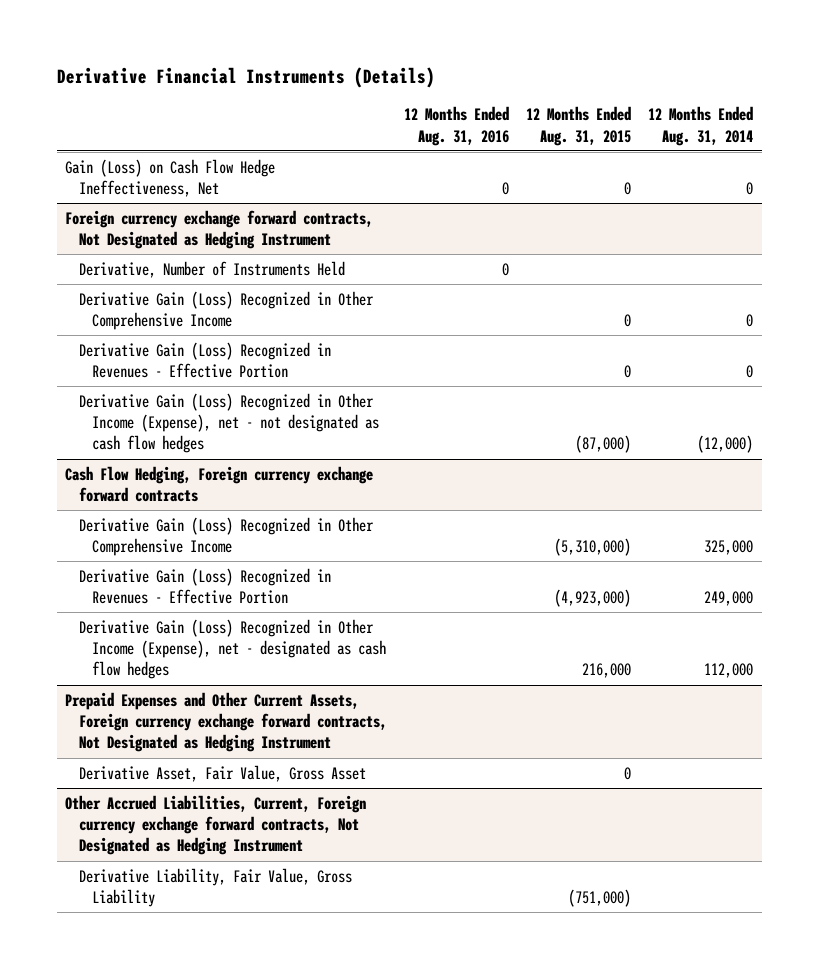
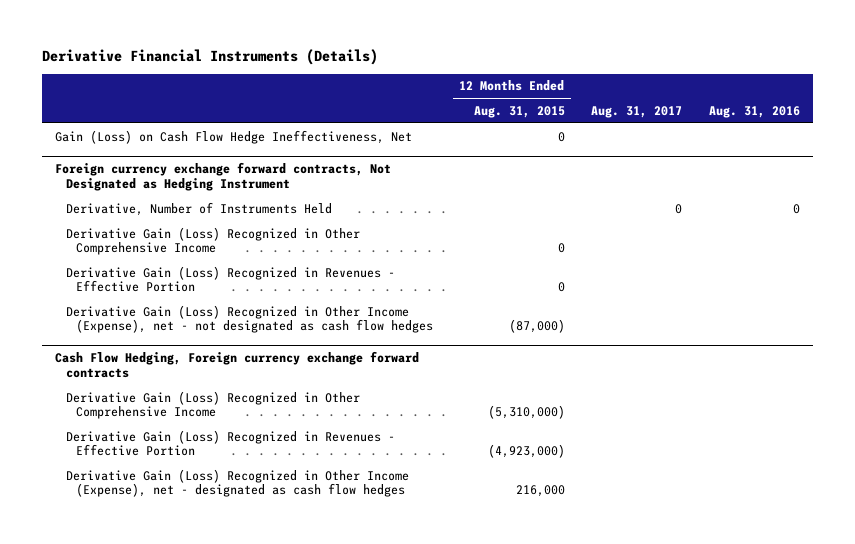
- | 12 Months Ended Aug. 31, 2016 | 12 Months Ended Aug. 31, 2015 | 12 Months Ended Aug. 31, 2014
+ | 12 Months Ended Aug. 31, 2015 | Aug. 31, 2017 | Aug. 31, 2016
- Prepaid Expenses and Other Current Assets, Foreign currency exchange forward contracts, Not Designated as Hedging Instrument
- Derivative Asset, Fair Value, Gross Asset | | 0 |
- Other Accrued Liabilities, Current, Foreign currency exchange forward contracts, Not Designated as Hedging Instrument
- Derivative Liability, Fair Value, Gross Liability | | (751,000) |

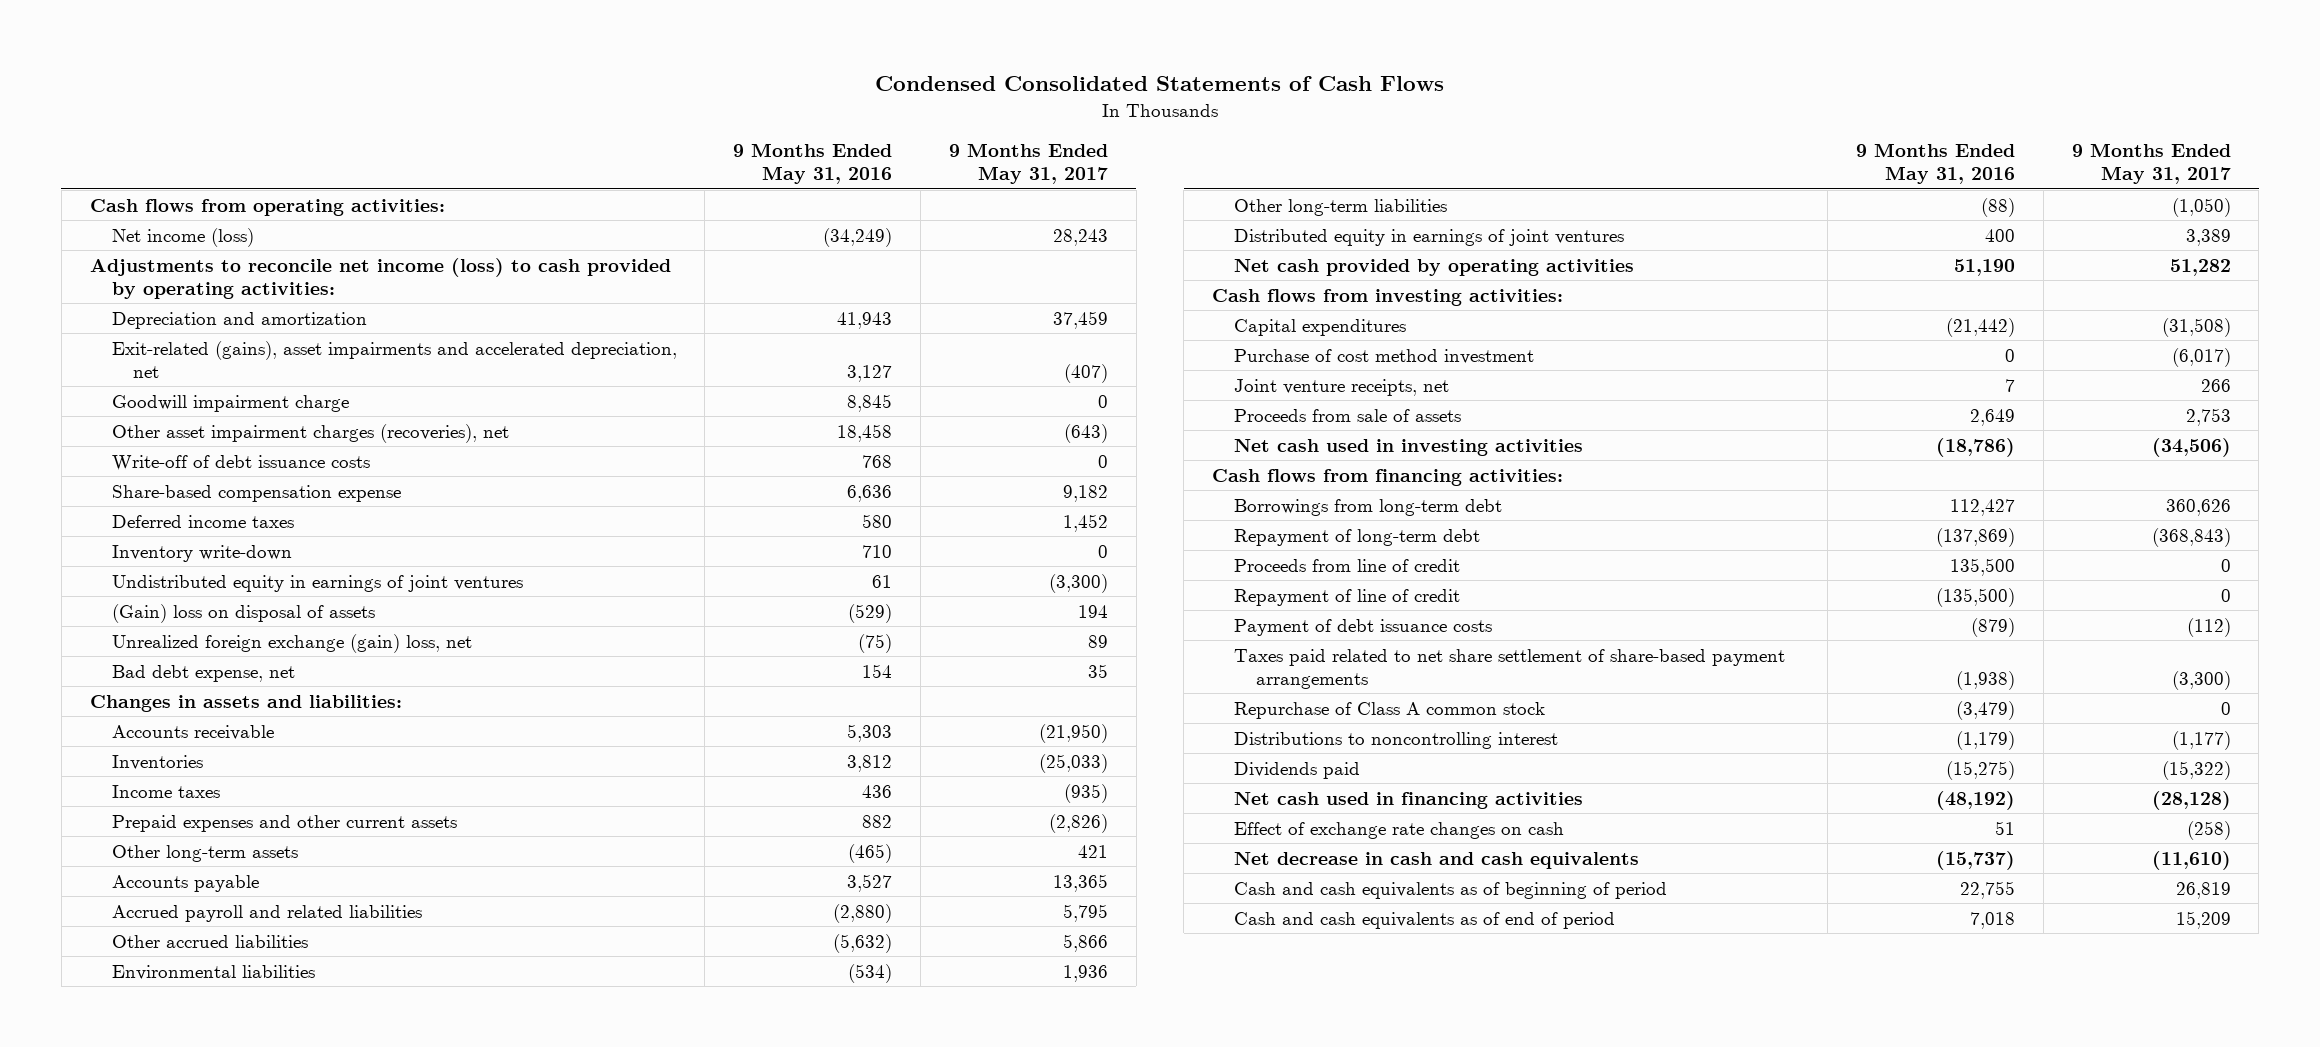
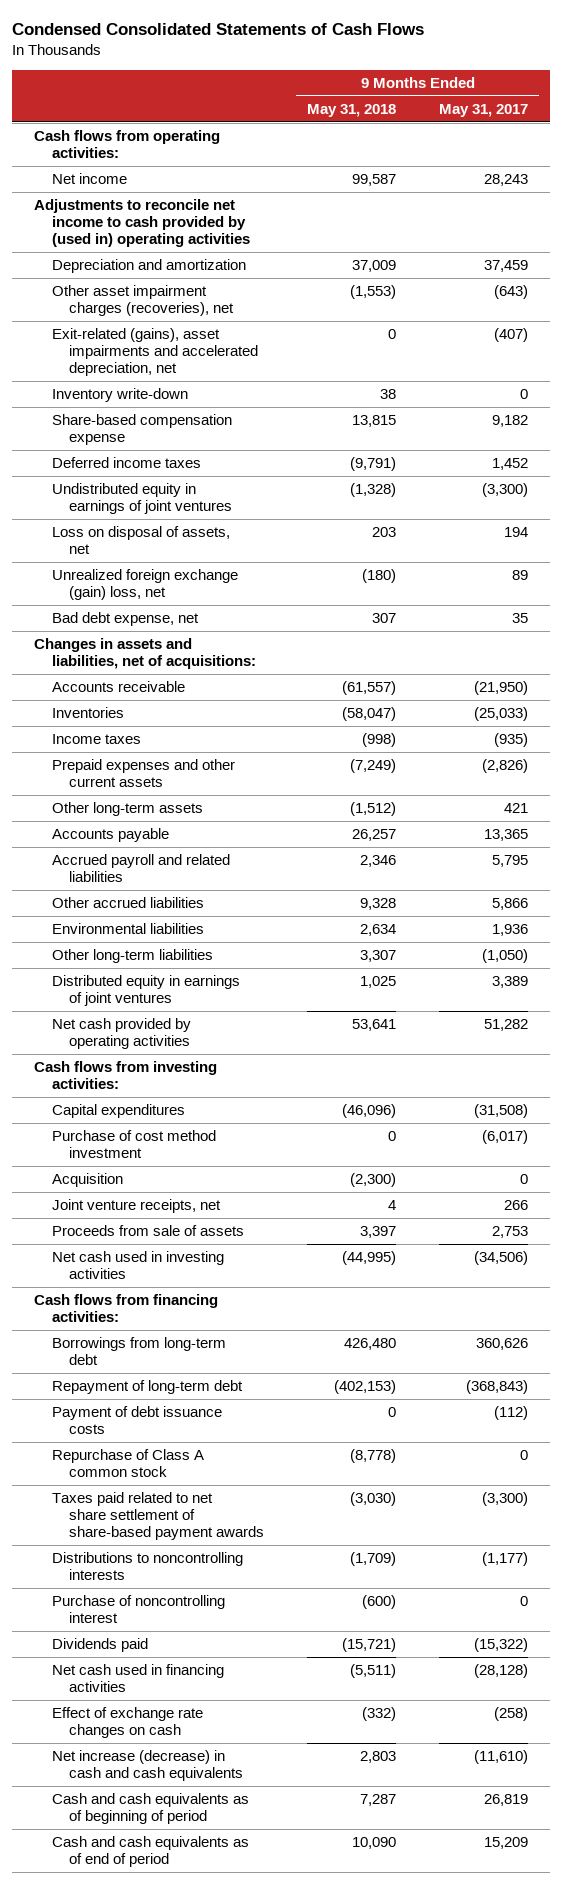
- | 9 Months Ended May 31, 2016 | 9 Months Ended May 31, 2017
+ | 9 Months Ended May 31, 2018 | 9 Months Ended May 31, 2017
- Net income (loss) | (34,249) | 28,243
- Adjustments to reconcile net income (loss) to cash provided by operating activities:
+ Net income | 99,587 | 28,243
+ Adjustments to reconcile net income to cash provided by (used in) operating activities
- Goodwill impairment charge | 8,845 | 0
- Write-off of debt issuance costs | 768 | 0
moved down: Exit-related (gains), asset impairments and accelerated depreciation, net | 0 | (407)
moved up: Inventory write-down | 38 | 0
- (Gain) loss on disposal of assets | (529) | 194
+ Loss on disposal of assets, net | 203 | 194
- Changes in assets and liabilities:
+ Changes in assets and liabilities, net of acquisitions:
+ Acquisition | (2,300) | 0
- Proceeds from line of credit | 135,500 | 0
- Repayment of line of credit | (135,500) | 0
- Taxes paid related to net share settlement of share-based payment arrangements | (1,938) | (3,300)
- Distributions to noncontrolling interest | (1,179) | (1,177)
+ Taxes paid related to net share settlement of share-based payment awards | (3,030) | (3,300)
+ Distributions to noncontrolling interests | (1,709) | (1,177)
+ Purchase of noncontrolling interest | (600) | 0
- Net decrease in cash and cash equivalents | (15,737) | (11,610)
+ Net increase (decrease) in cash and cash equivalents | 2,803 | (11,610)

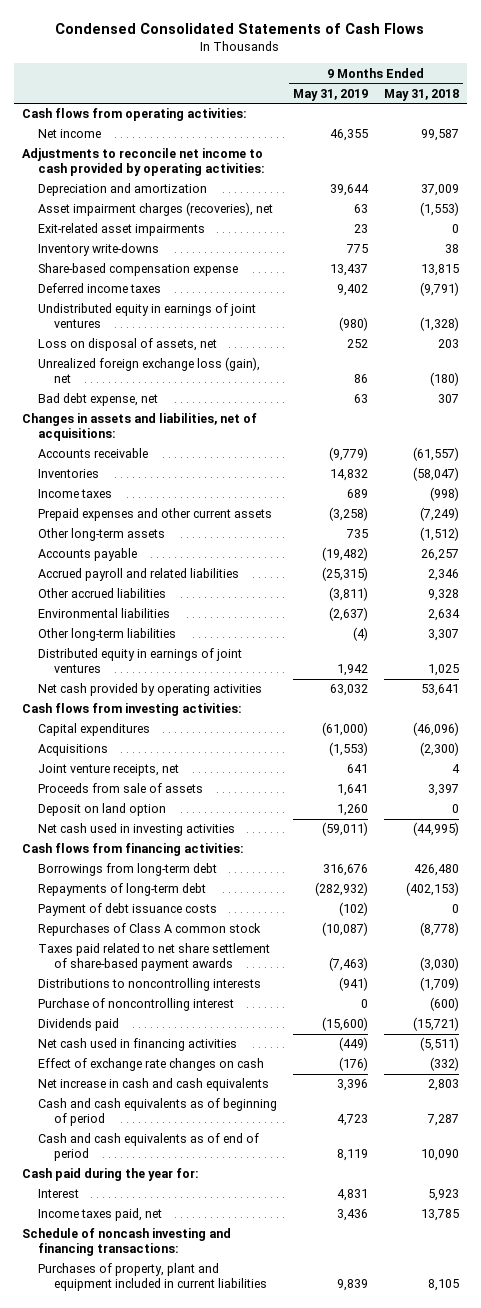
- | 9 Months Ended May 31, 2018 | 9 Months Ended May 31, 2017
+ | 9 Months Ended May 31, 2019 | 9 Months Ended May 31, 2018
- Adjustments to reconcile net income to cash provided by (used in) operating activities
+ Adjustments to reconcile net income to cash provided by operating activities:
- Other asset impairment charges (recoveries), net | (1,553) | (643)
- Exit-related (gains), asset impairments and accelerated depreciation, net | 0 | (407)
- Inventory write-down | 38 | 0
+ Asset impairment charges (recoveries), net | 63 | (1,553)
+ Exit-related asset impairments | 23 | 0
+ Inventory write-downs | 775 | 38
- Unrealized foreign exchange (gain) loss, net | (180) | 89
+ Unrealized foreign exchange loss (gain), net | 86 | (180)
- Purchase of cost method investment | 0 | (6,017)
- Acquisition | (2,300) | 0
+ Acquisitions | (1,553) | (2,300)
+ Deposit on land option | 1,260 | 0
- Repayment of long-term debt | (402,153) | (368,843)
+ Repayments of long-term debt | (282,932) | (402,153)
- Repurchase of Class A common stock | (8,778) | 0
+ Repurchases of Class A common stock | (10,087) | (8,778)
- Net increase (decrease) in cash and cash equivalents | 2,803 | (11,610)
+ Net increase in cash and cash equivalents | 3,396 | 2,803
+ Cash paid during the year for:
+ Interest | 4,831 | 5,923
+ Income taxes paid, net | 3,436 | 13,785
+ Schedule of noncash investing and financing transactions:
+ Purchases of property, plant and equipment included in current liabilities | 9,839 | 8,105

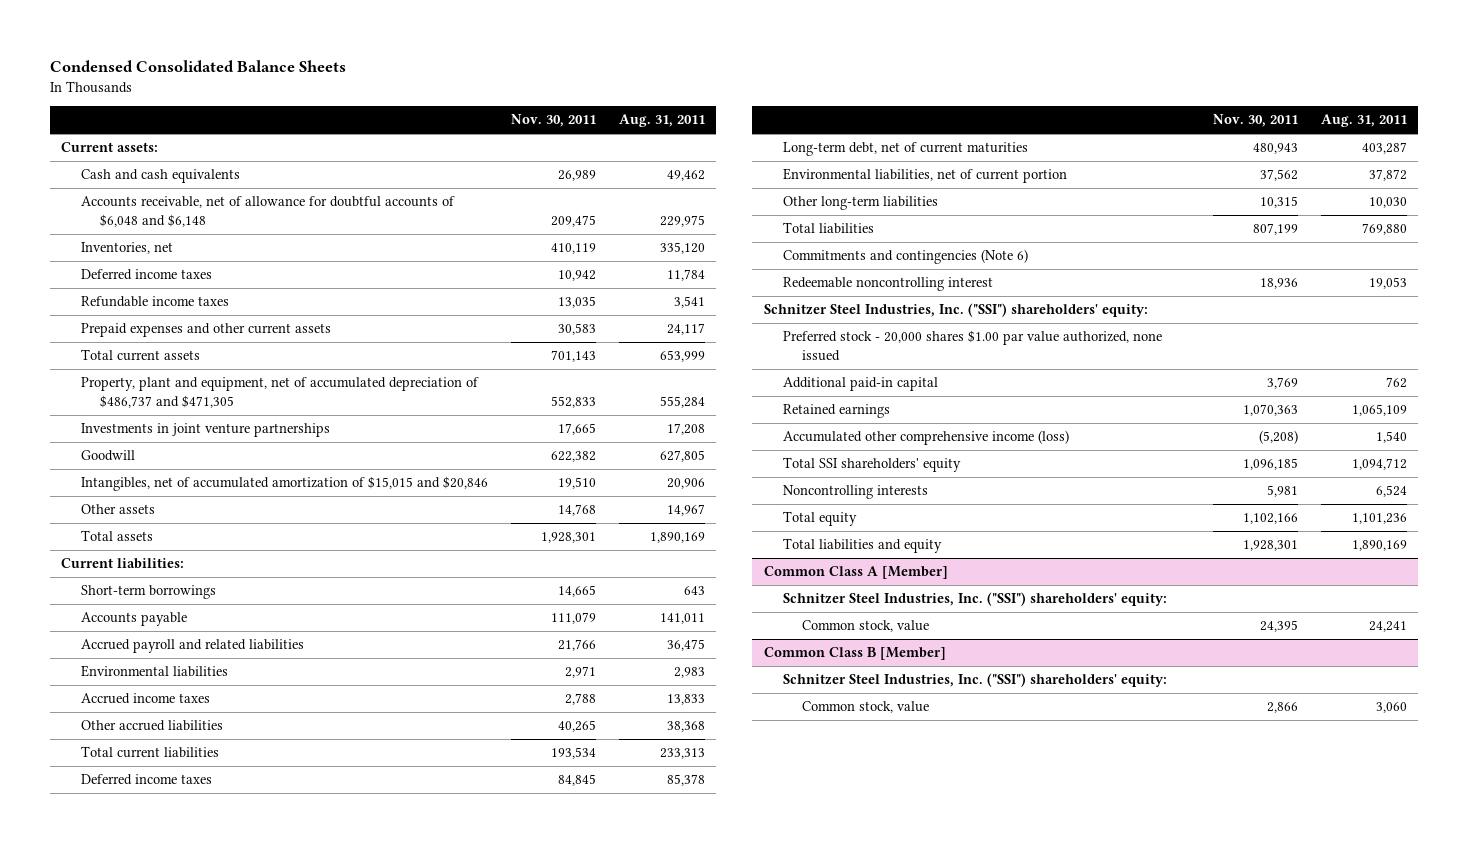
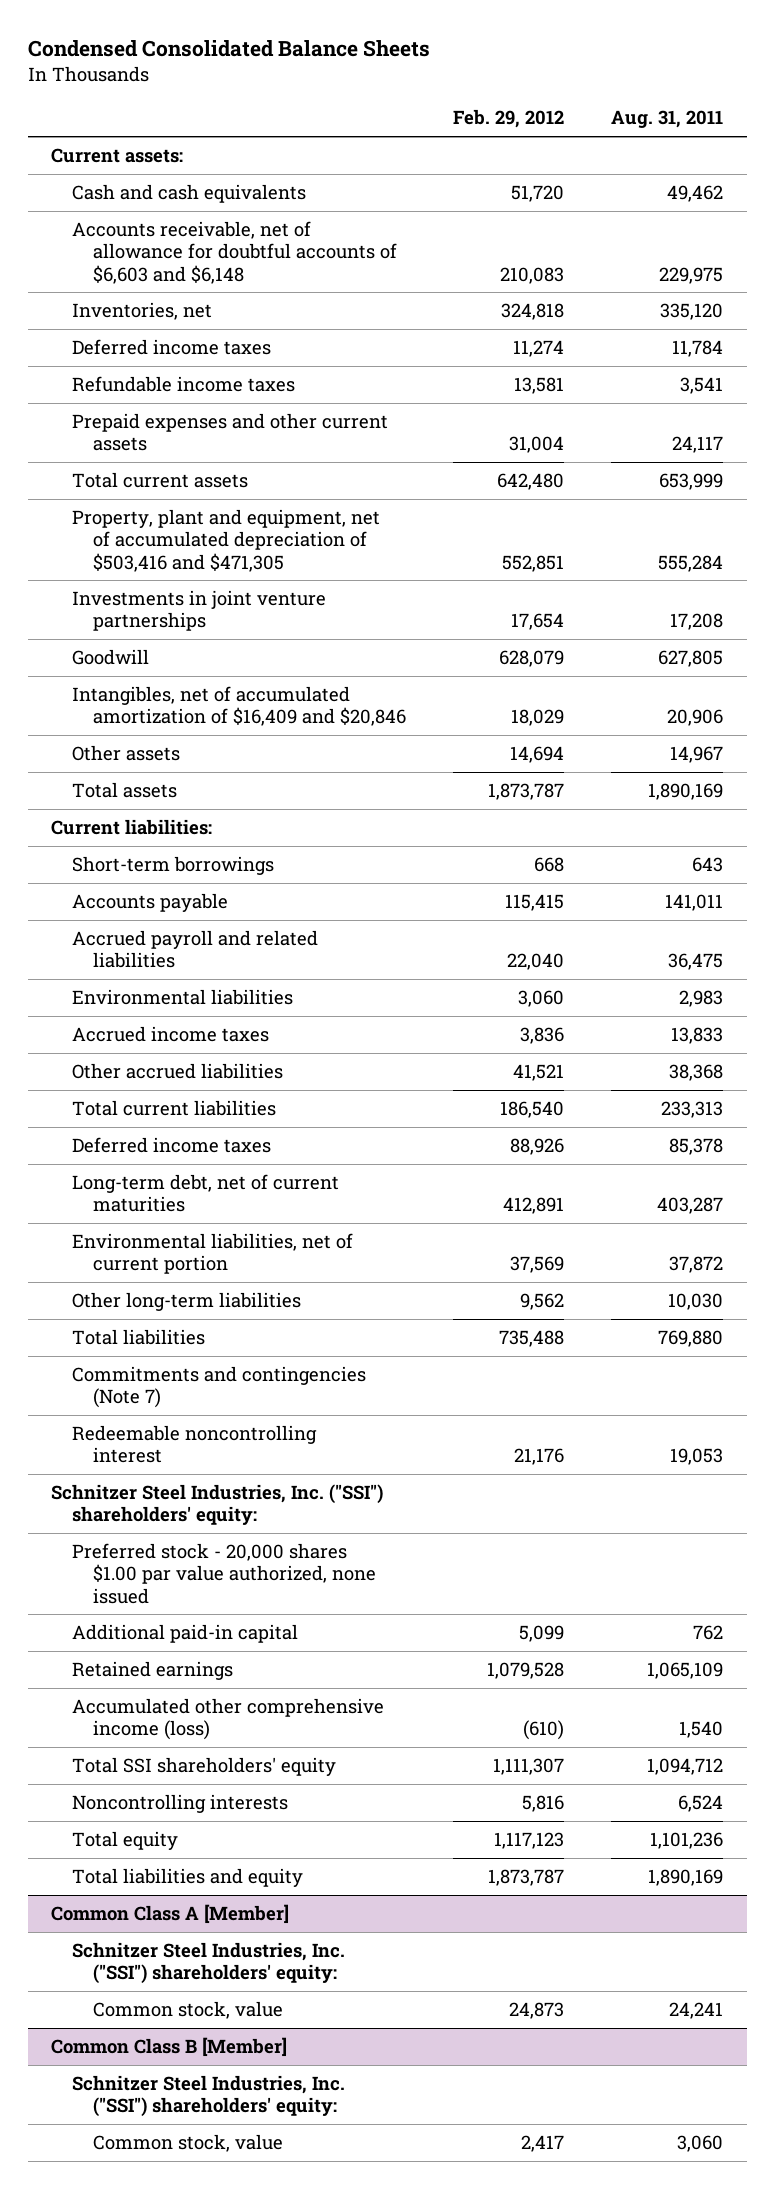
- | Nov. 30, 2011 | Aug. 31, 2011
+ | Feb. 29, 2012 | Aug. 31, 2011
- Accounts receivable, net of allowance for doubtful accounts of $6,048 and $6,148 | 209,475 | 229,975
+ Accounts receivable, net of allowance for doubtful accounts of $6,603 and $6,148 | 210,083 | 229,975
- Property, plant and equipment, net of accumulated depreciation of $486,737 and $471,305 | 552,833 | 555,284
+ Property, plant and equipment, net of accumulated depreciation of $503,416 and $471,305 | 552,851 | 555,284
- Intangibles, net of accumulated amortization of $15,015 and $20,846 | 19,510 | 20,906
+ Intangibles, net of accumulated amortization of $16,409 and $20,846 | 18,029 | 20,906
- Commitments and contingencies (Note 6)
+ Commitments and contingencies (Note 7)

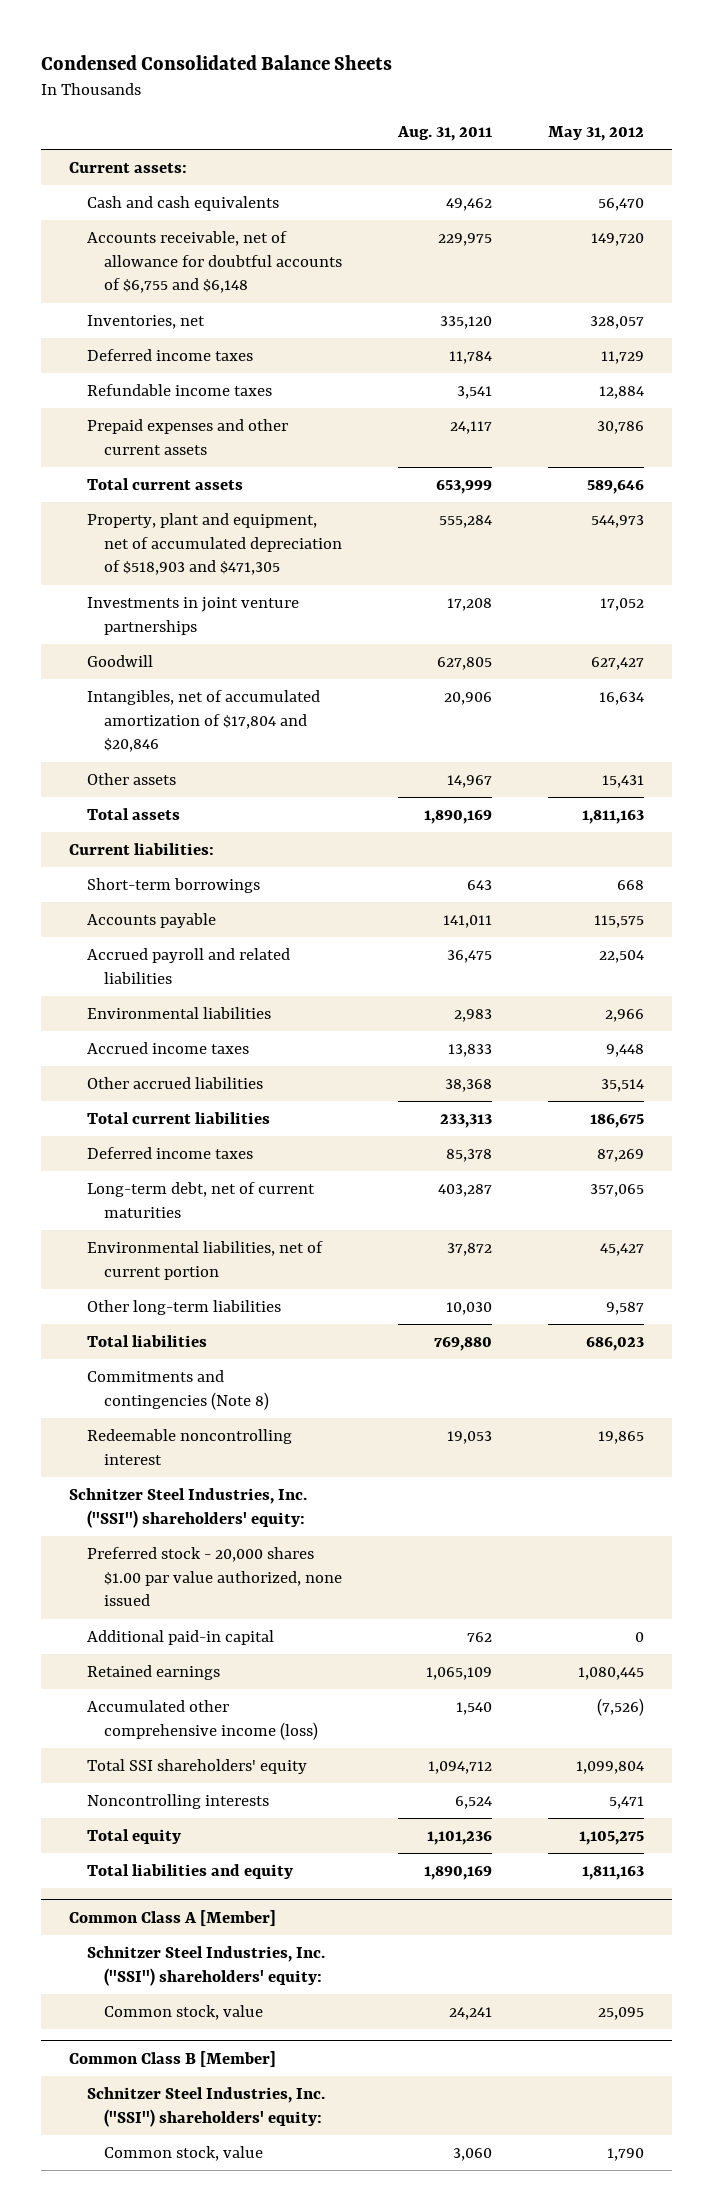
- | Feb. 29, 2012 | Aug. 31, 2011
+ | Aug. 31, 2011 | May 31, 2012
- Accounts receivable, net of allowance for doubtful accounts of $6,603 and $6,148 | 210,083 | 229,975
+ Accounts receivable, net of allowance for doubtful accounts of $6,755 and $6,148 | 229,975 | 149,720
- Property, plant and equipment, net of accumulated depreciation of $503,416 and $471,305 | 552,851 | 555,284
+ Property, plant and equipment, net of accumulated depreciation of $518,903 and $471,305 | 555,284 | 544,973
- Intangibles, net of accumulated amortization of $16,409 and $20,846 | 18,029 | 20,906
+ Intangibles, net of accumulated amortization of $17,804 and $20,846 | 20,906 | 16,634
- Commitments and contingencies (Note 7)
+ Commitments and contingencies (Note 8)

